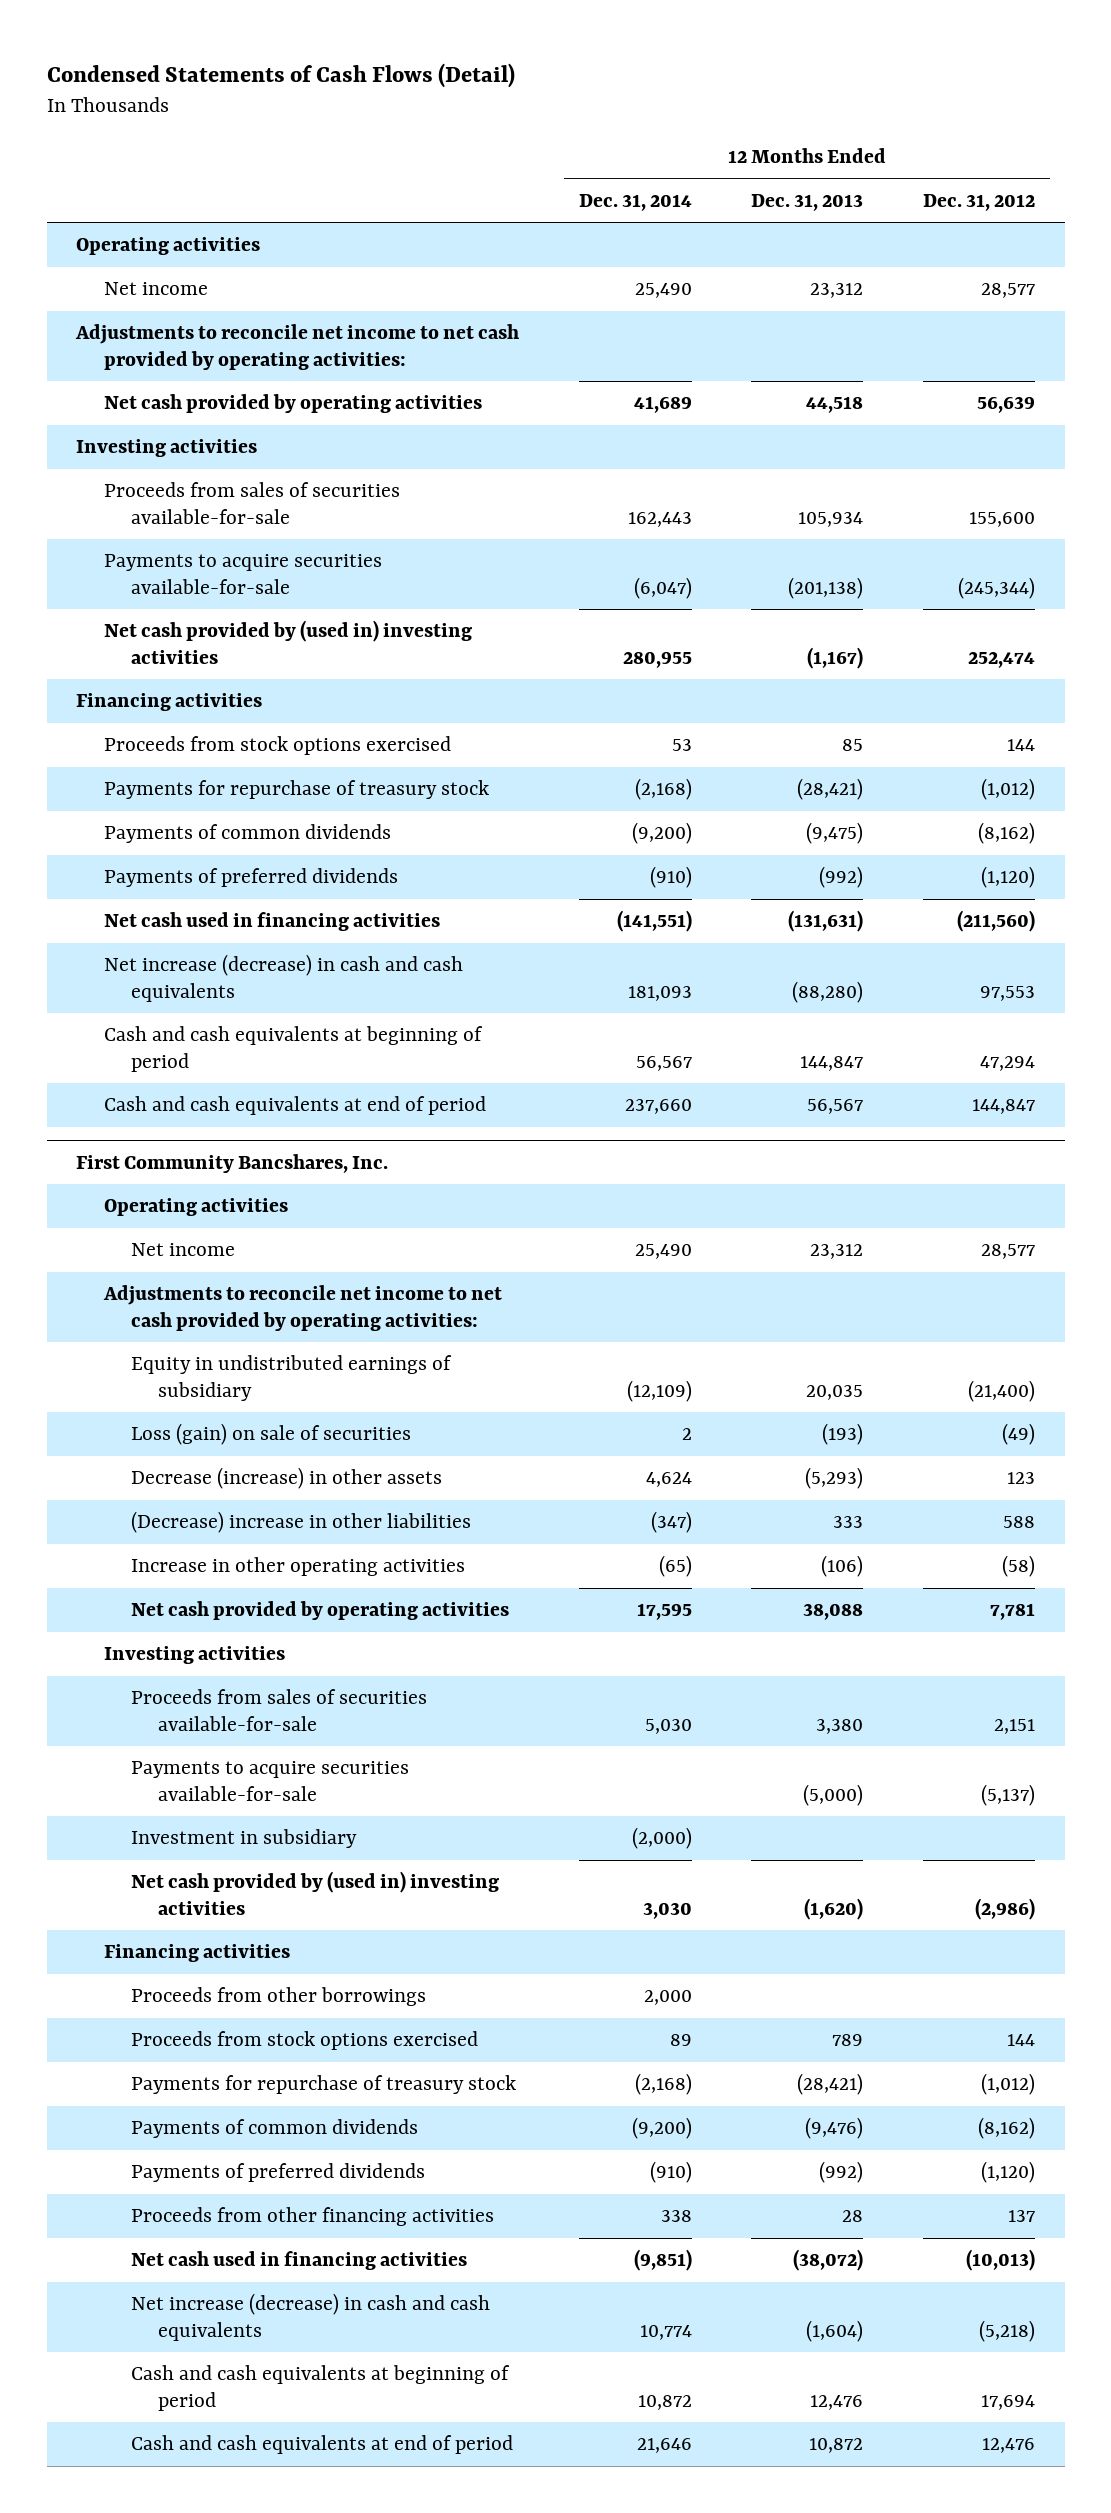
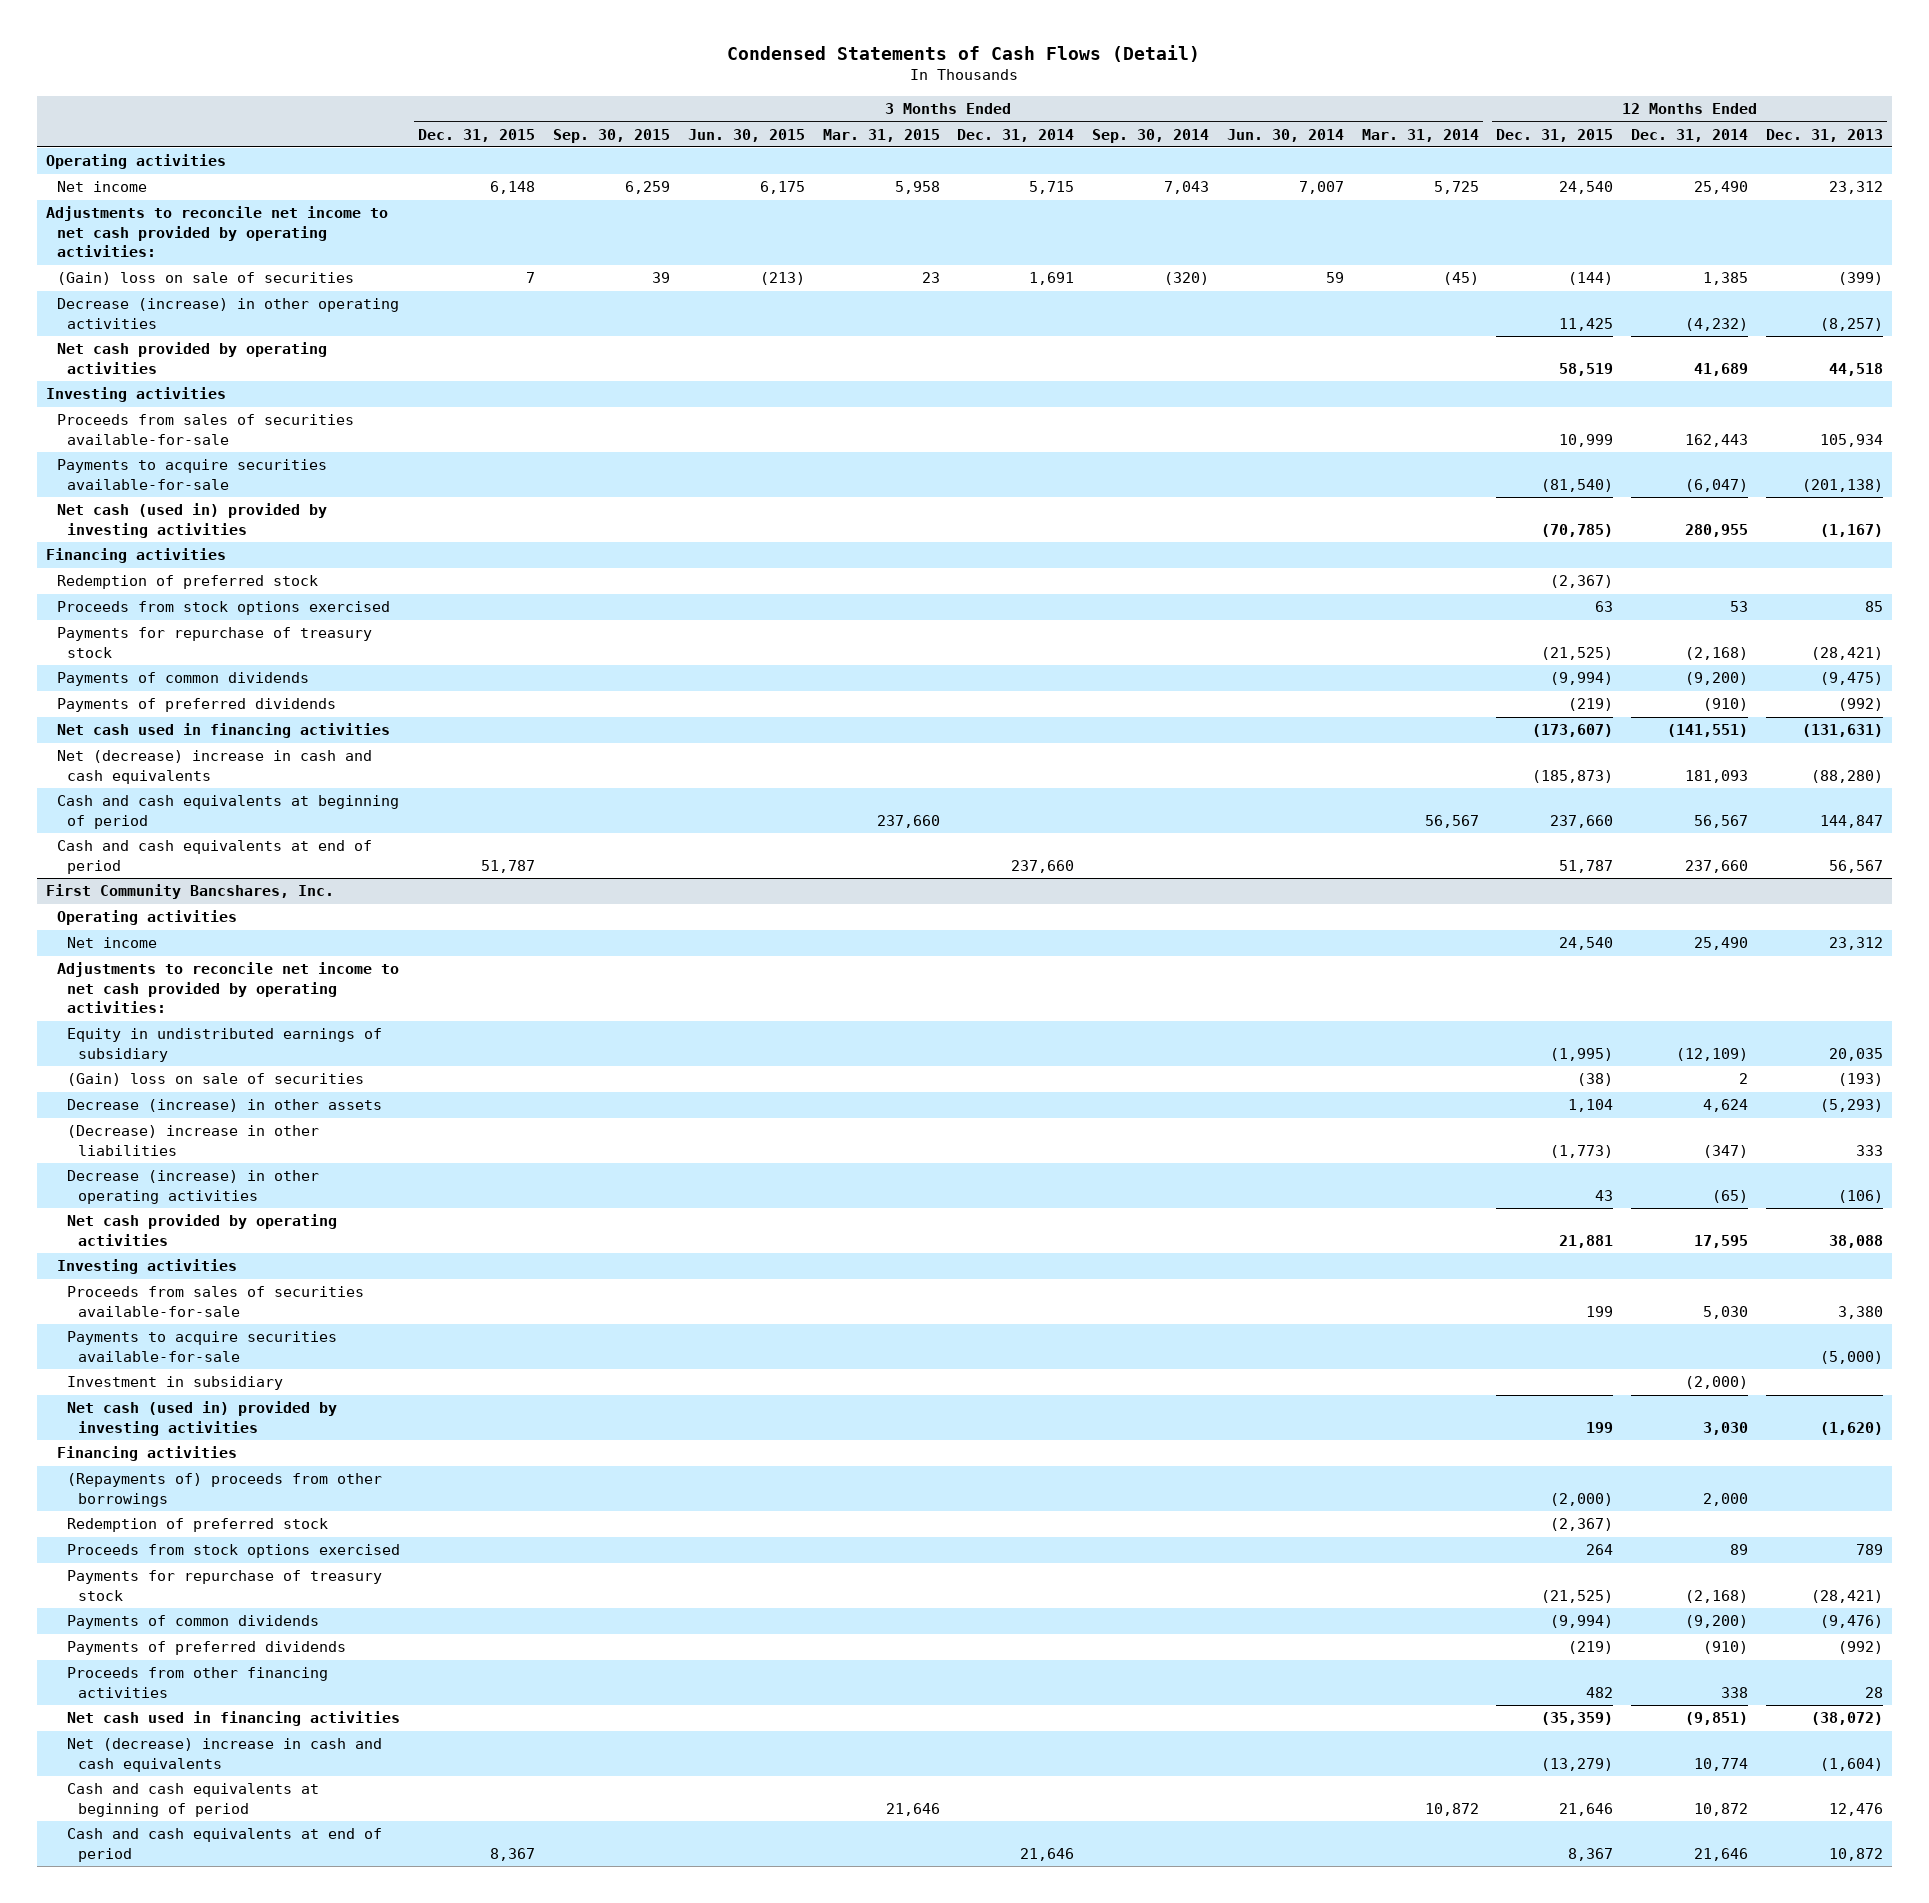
- | 12 Months Ended Dec. 31, 2014 | 12 Months Ended Dec. 31, 2013 | 12 Months Ended Dec. 31, 2012
+ | 3 Months Ended Dec. 31, 2015 | 3 Months Ended Sep. 30, 2015 | 3 Months Ended Jun. 30, 2015 | 3 Months Ended Mar. 31, 2015 | 3 Months Ended Dec. 31, 2014 | 3 Months Ended Sep. 30, 2014 | 3 Months Ended Jun. 30, 2014 | 3 Months Ended Mar. 31, 2014 | 12 Months Ended Dec. 31, 2015 | 12 Months Ended Dec. 31, 2014 | 12 Months Ended Dec. 31, 2013
+ (Gain) loss on sale of securities | 7 | 39 | (213) | 23 | 1,691 | (320) | 59 | (45) | (144) | 1,385 | (399)
+ Decrease (increase) in other operating activities | | | | | | | | | 11,425 | (4,232) | (8,257)
- Net cash provided by (used in) investing activities | 280,955 | (1,167) | 252,474
+ Net cash (used in) provided by investing activities | | | | | | | | | (70,785) | 280,955 | (1,167)
+ Redemption of preferred stock | | | | | | | | | (2,367) | |
- Net increase (decrease) in cash and cash equivalents | 181,093 | (88,280) | 97,553
+ Net (decrease) increase in cash and cash equivalents | | | | | | | | | (185,873) | 181,093 | (88,280)
@ First Community Bancshares, Inc.
- Loss (gain) on sale of securities | 2 | (193) | (49)
+ (Gain) loss on sale of securities | | | | | | | | | (38) | 2 | (193)
- Increase in other operating activities | (65) | (106) | (58)
+ Decrease (increase) in other operating activities | | | | | | | | | 43 | (65) | (106)
- Net cash provided by (used in) investing activities | 3,030 | (1,620) | (2,986)
+ Net cash (used in) provided by investing activities | | | | | | | | | 199 | 3,030 | (1,620)
- Proceeds from other borrowings | 2,000 | |
+ (Repayments of) proceeds from other borrowings | | | | | | | | | (2,000) | 2,000 |
+ Redemption of preferred stock | | | | | | | | | (2,367) | |
- Net increase (decrease) in cash and cash equivalents | 10,774 | (1,604) | (5,218)
+ Net (decrease) increase in cash and cash equivalents | | | | | | | | | (13,279) | 10,774 | (1,604)

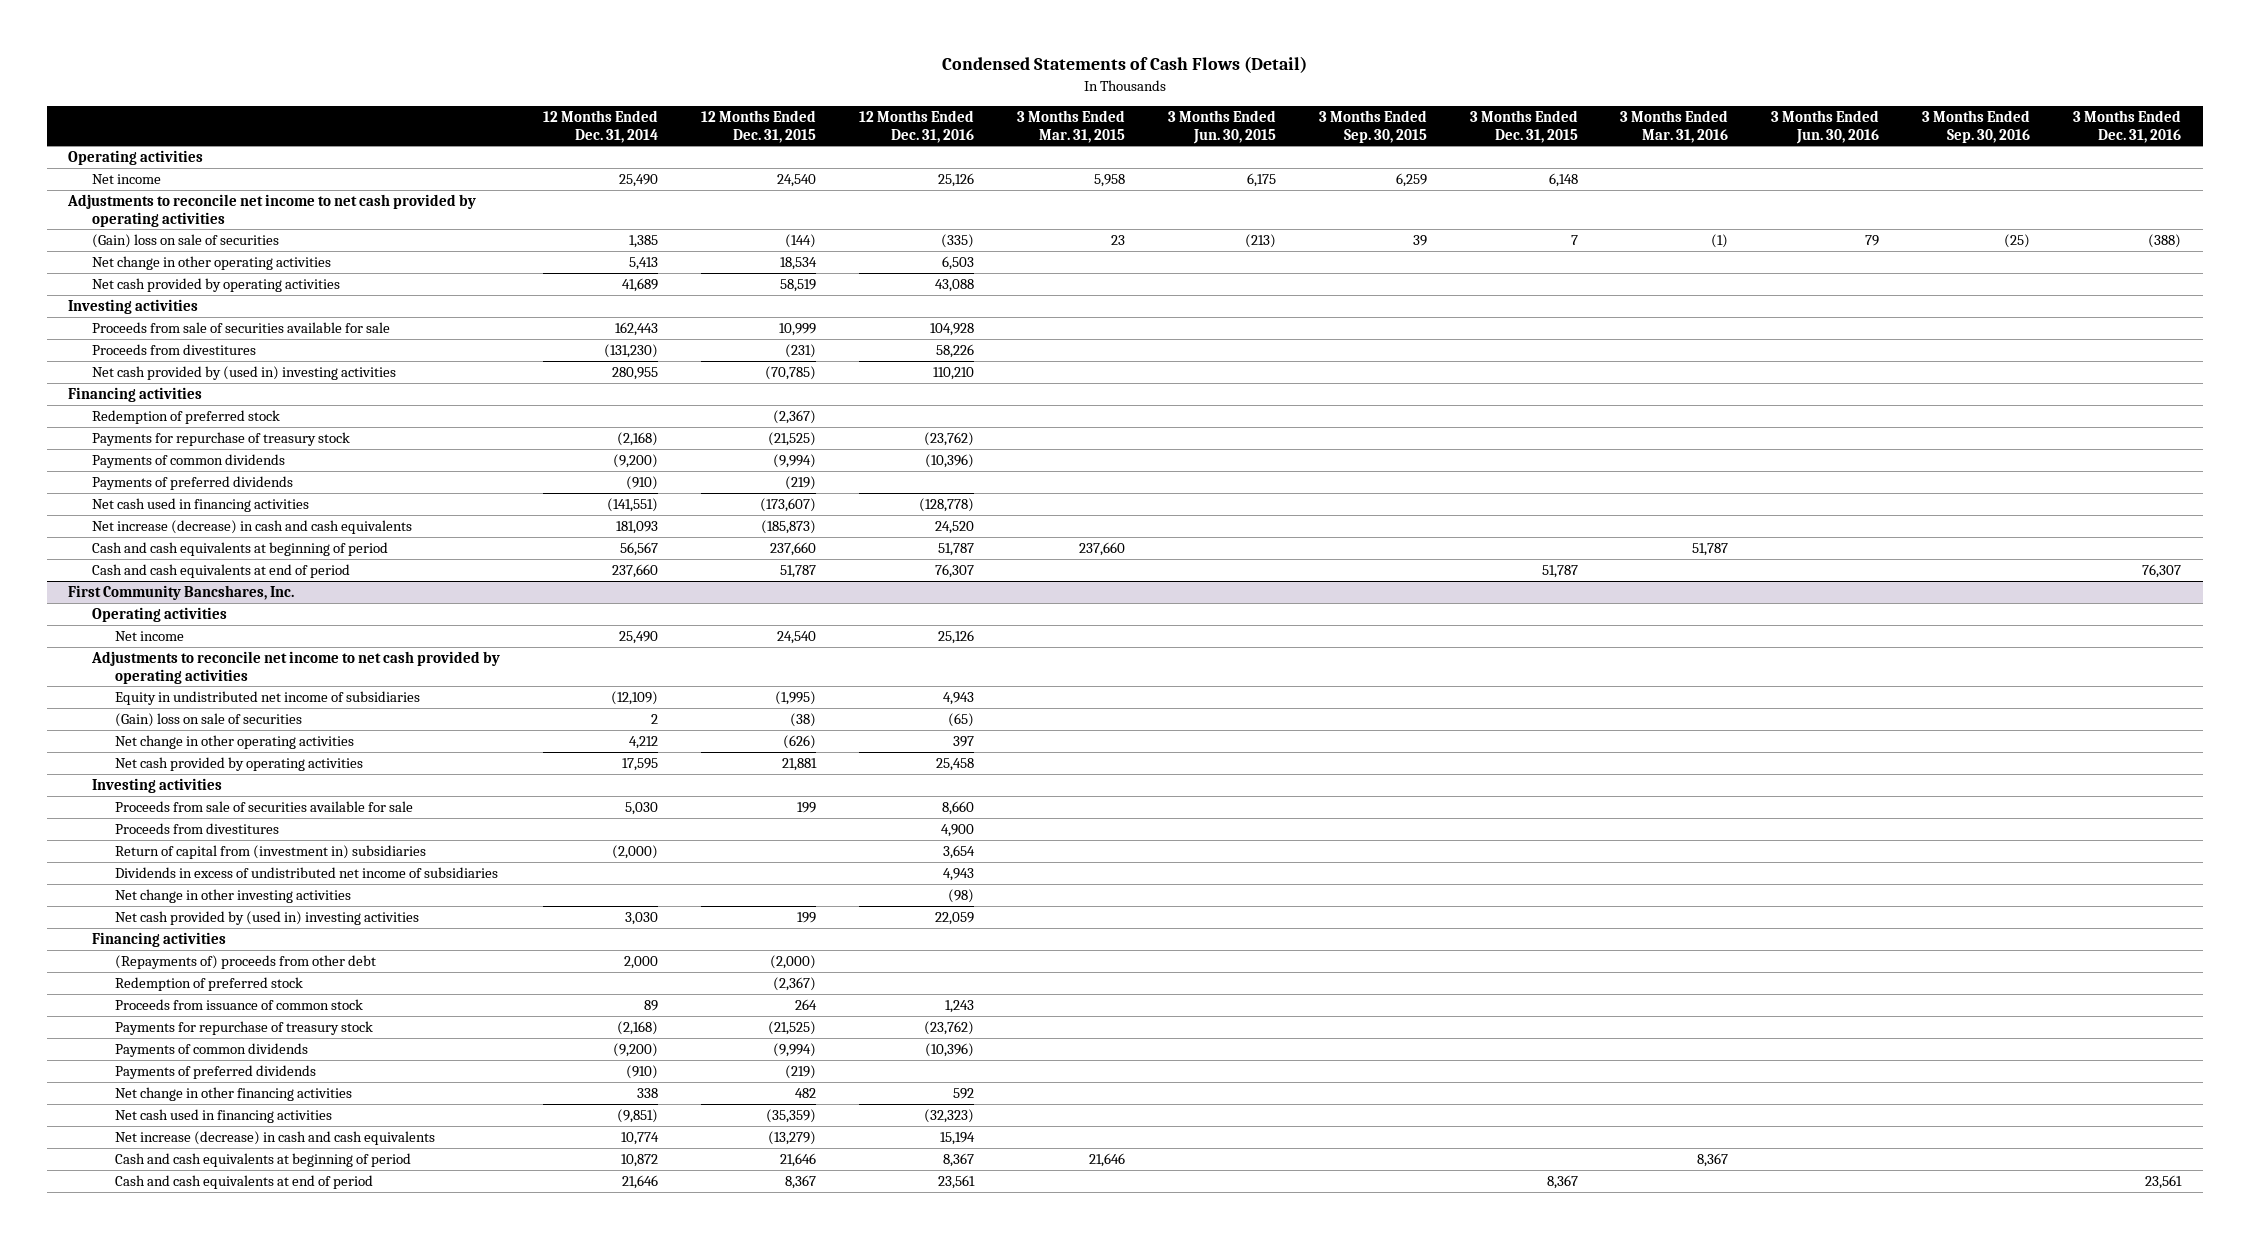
- | 3 Months Ended Dec. 31, 2015 | 3 Months Ended Sep. 30, 2015 | 3 Months Ended Jun. 30, 2015 | 3 Months Ended Mar. 31, 2015 | 3 Months Ended Dec. 31, 2014 | 3 Months Ended Sep. 30, 2014 | 3 Months Ended Jun. 30, 2014 | 3 Months Ended Mar. 31, 2014 | 12 Months Ended Dec. 31, 2015 | 12 Months Ended Dec. 31, 2014 | 12 Months Ended Dec. 31, 2013
+ | 12 Months Ended Dec. 31, 2014 | 12 Months Ended Dec. 31, 2015 | 12 Months Ended Dec. 31, 2016 | 3 Months Ended Mar. 31, 2015 | 3 Months Ended Jun. 30, 2015 | 3 Months Ended Sep. 30, 2015 | 3 Months Ended Dec. 31, 2015 | 3 Months Ended Mar. 31, 2016 | 3 Months Ended Jun. 30, 2016 | 3 Months Ended Sep. 30, 2016 | 3 Months Ended Dec. 31, 2016
- Adjustments to reconcile net income to net cash provided by operating activities:
+ Adjustments to reconcile net income to net cash provided by operating activities
- Decrease (increase) in other operating activities | | | | | | | | | 11,425 | (4,232) | (8,257)
+ Net change in other operating activities | 5,413 | 18,534 | 6,503 | | | | | | | |
- Proceeds from sales of securities available-for-sale | | | | | | | | | 10,999 | 162,443 | 105,934
- Payments to acquire securities available-for-sale | | | | | | | | | (81,540) | (6,047) | (201,138)
- Net cash (used in) provided by investing activities | | | | | | | | | (70,785) | 280,955 | (1,167)
+ Proceeds from sale of securities available for sale | 162,443 | 10,999 | 104,928 | | | | | | | |
+ Proceeds from divestitures | (131,230) | (231) | 58,226 | | | | | | | |
+ Net cash provided by (used in) investing activities | 280,955 | (70,785) | 110,210 | | | | | | | |
- Proceeds from stock options exercised | | | | | | | | | 63 | 53 | 85
- Net (decrease) increase in cash and cash equivalents | | | | | | | | | (185,873) | 181,093 | (88,280)
+ Net increase (decrease) in cash and cash equivalents | 181,093 | (185,873) | 24,520 | | | | | | | |
@ First Community Bancshares, Inc.
- Adjustments to reconcile net income to net cash provided by operating activities:
- Equity in undistributed earnings of subsidiary | | | | | | | | | (1,995) | (12,109) | 20,035
+ Adjustments to reconcile net income to net cash provided by operating activities
+ Equity in undistributed net income of subsidiaries | (12,109) | (1,995) | 4,943 | | | | | | | |
- Decrease (increase) in other assets | | | | | | | | | 1,104 | 4,624 | (5,293)
- (Decrease) increase in other liabilities | | | | | | | | | (1,773) | (347) | 333
- Decrease (increase) in other operating activities | | | | | | | | | 43 | (65) | (106)
+ Net change in other operating activities | 4,212 | (626) | 397 | | | | | | | |
- Proceeds from sales of securities available-for-sale | | | | | | | | | 199 | 5,030 | 3,380
- Payments to acquire securities available-for-sale | | | | | | | | | | | (5,000)
- Investment in subsidiary | | | | | | | | | | (2,000) |
- Net cash (used in) provided by investing activities | | | | | | | | | 199 | 3,030 | (1,620)
+ Proceeds from sale of securities available for sale | 5,030 | 199 | 8,660 | | | | | | | |
+ Proceeds from divestitures | | | 4,900 | | | | | | | |
+ Return of capital from (investment in) subsidiaries | (2,000) | | 3,654 | | | | | | | |
+ Dividends in excess of undistributed net income of subsidiaries | | | 4,943 | | | | | | | |
+ Net change in other investing activities | | | (98) | | | | | | | |
+ Net cash provided by (used in) investing activities | 3,030 | 199 | 22,059 | | | | | | | |
- (Repayments of) proceeds from other borrowings | | | | | | | | | (2,000) | 2,000 |
+ (Repayments of) proceeds from other debt | 2,000 | (2,000) | | | | | | | | |
- Proceeds from stock options exercised | | | | | | | | | 264 | 89 | 789
+ Proceeds from issuance of common stock | 89 | 264 | 1,243 | | | | | | | |
- Proceeds from other financing activities | | | | | | | | | 482 | 338 | 28
+ Net change in other financing activities | 338 | 482 | 592 | | | | | | | |
- Net (decrease) increase in cash and cash equivalents | | | | | | | | | (13,279) | 10,774 | (1,604)
+ Net increase (decrease) in cash and cash equivalents | 10,774 | (13,279) | 15,194 | | | | | | | |

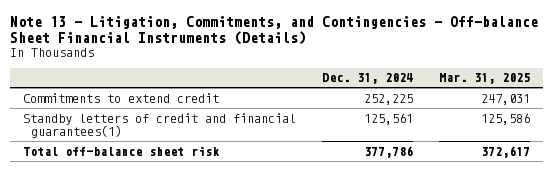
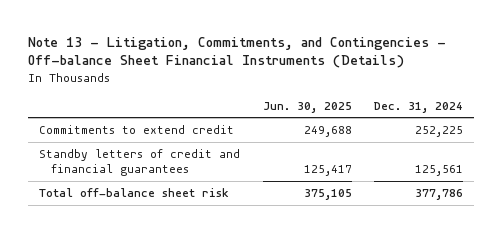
- | Dec. 31, 2024 | Mar. 31, 2025
+ | Jun. 30, 2025 | Dec. 31, 2024
- Standby letters of credit and financial guarantees(1) | 125,561 | 125,586
+ Standby letters of credit and financial guarantees | 125,417 | 125,561

